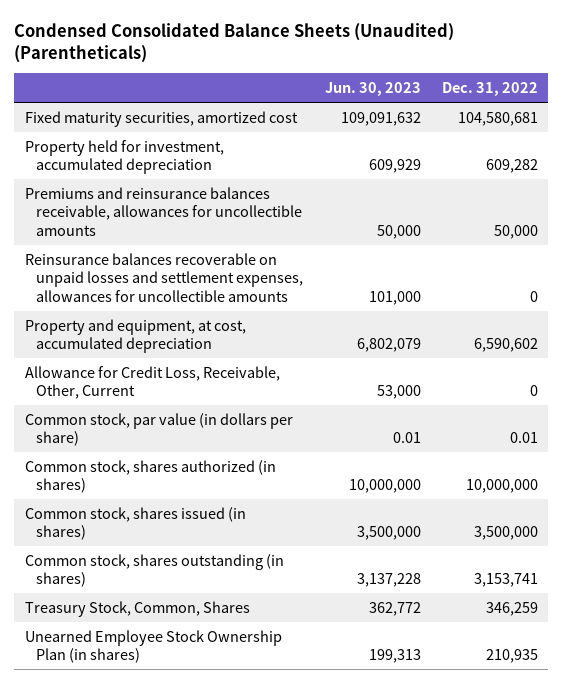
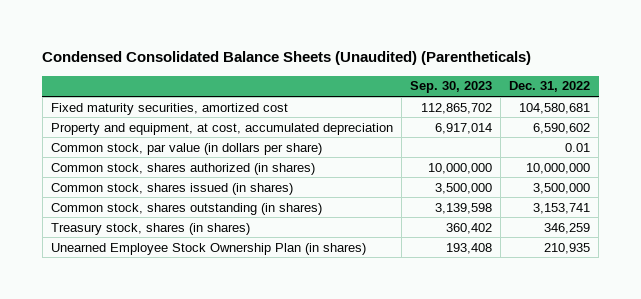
- | Jun. 30, 2023 | Dec. 31, 2022
+ | Sep. 30, 2023 | Dec. 31, 2022
- Property held for investment, accumulated depreciation | 609,929 | 609,282
- Premiums and reinsurance balances receivable, allowances for uncollectible amounts | 50,000 | 50,000
- Reinsurance balances recoverable on unpaid losses and settlement expenses, allowances for uncollectible amounts | 101,000 | 0
- Allowance for Credit Loss, Receivable, Other, Current | 53,000 | 0
- Treasury Stock, Common, Shares | 362,772 | 346,259
+ Treasury stock, shares (in shares) | 360,402 | 346,259

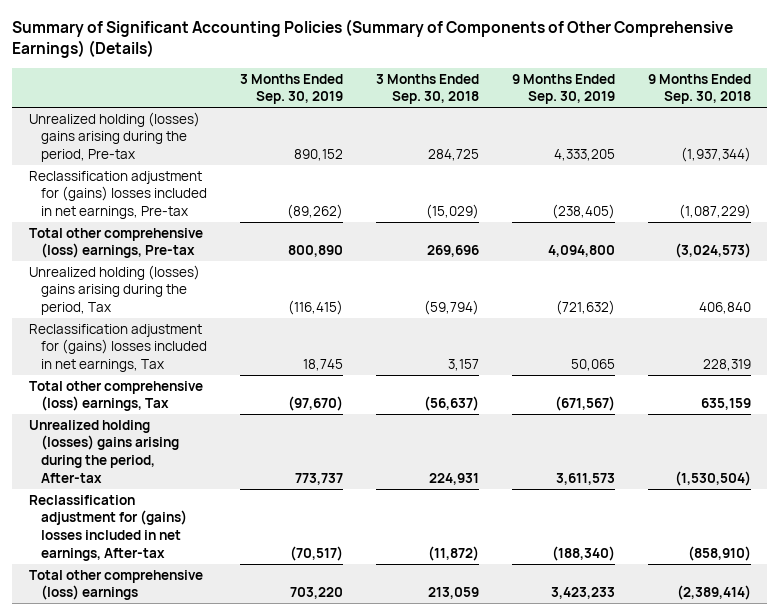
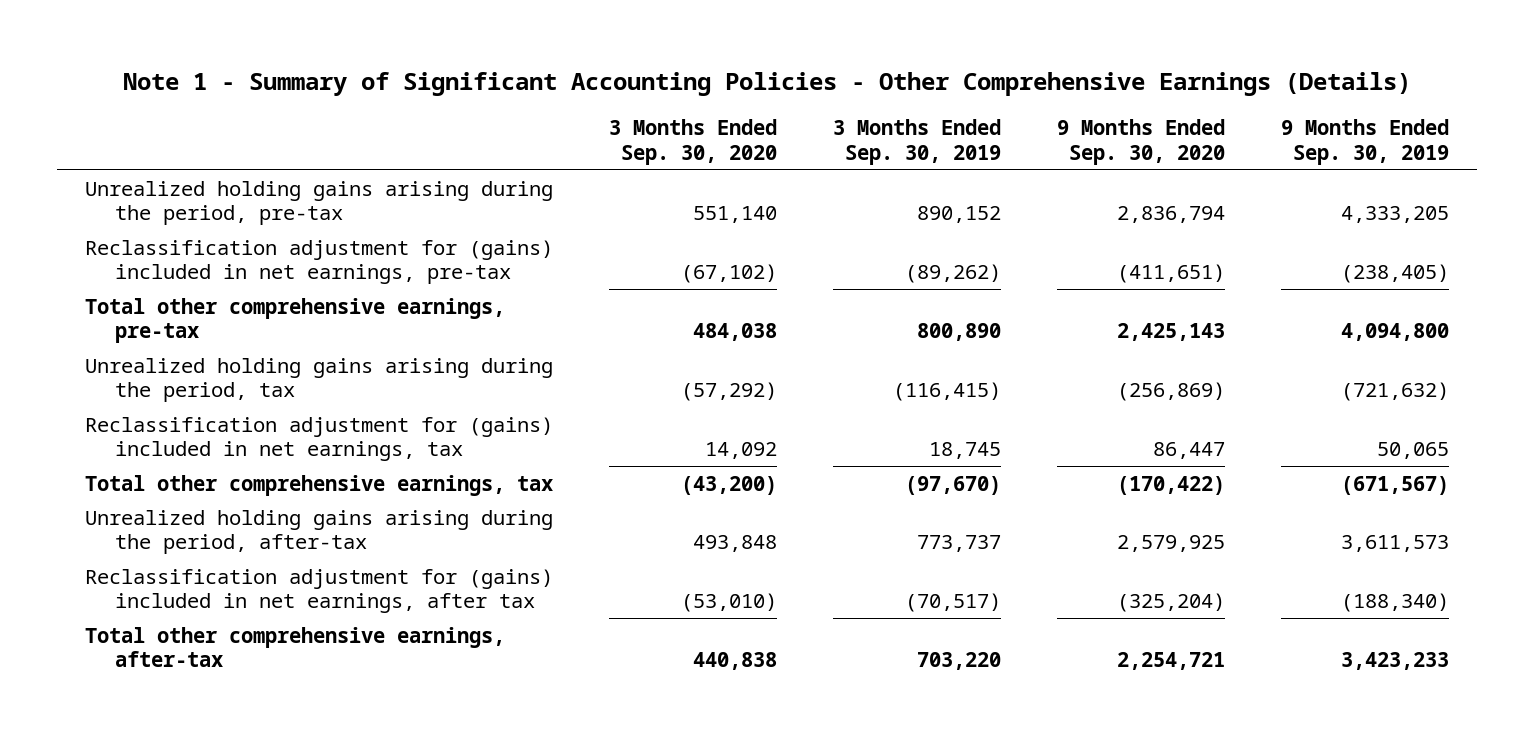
- Summary of Significant Accounting Policies (Summary of Components of Other Comprehensive Earnings) (Details)
+ Note 1 - Summary of Significant Accounting Policies - Other Comprehensive Earnings (Details)
- | 3 Months Ended Sep. 30, 2019 | 3 Months Ended Sep. 30, 2018 | 9 Months Ended Sep. 30, 2019 | 9 Months Ended Sep. 30, 2018
+ | 3 Months Ended Sep. 30, 2020 | 3 Months Ended Sep. 30, 2019 | 9 Months Ended Sep. 30, 2020 | 9 Months Ended Sep. 30, 2019
- Unrealized holding (losses) gains arising during the period, Pre-tax | 890,152 | 284,725 | 4,333,205 | (1,937,344)
- Reclassification adjustment for (gains) losses included in net earnings, Pre-tax | (89,262) | (15,029) | (238,405) | (1,087,229)
- Total other comprehensive (loss) earnings, Pre-tax | 800,890 | 269,696 | 4,094,800 | (3,024,573)
- Unrealized holding (losses) gains arising during the period, Tax | (116,415) | (59,794) | (721,632) | 406,840
- Reclassification adjustment for (gains) losses included in net earnings, Tax | 18,745 | 3,157 | 50,065 | 228,319
- Total other comprehensive (loss) earnings, Tax | (97,670) | (56,637) | (671,567) | 635,159
- Unrealized holding (losses) gains arising during the period, After-tax | 773,737 | 224,931 | 3,611,573 | (1,530,504)
- Reclassification adjustment for (gains) losses included in net earnings, After-tax | (70,517) | (11,872) | (188,340) | (858,910)
- Total other comprehensive (loss) earnings | 703,220 | 213,059 | 3,423,233 | (2,389,414)
+ Unrealized holding gains arising during the period, pre-tax | 551,140 | 890,152 | 2,836,794 | 4,333,205
+ Reclassification adjustment for (gains) included in net earnings, pre-tax | (67,102) | (89,262) | (411,651) | (238,405)
+ Total other comprehensive earnings, pre-tax | 484,038 | 800,890 | 2,425,143 | 4,094,800
+ Unrealized holding gains arising during the period, tax | (57,292) | (116,415) | (256,869) | (721,632)
+ Reclassification adjustment for (gains) included in net earnings, tax | 14,092 | 18,745 | 86,447 | 50,065
+ Total other comprehensive earnings, tax | (43,200) | (97,670) | (170,422) | (671,567)
+ Unrealized holding gains arising during the period, after-tax | 493,848 | 773,737 | 2,579,925 | 3,611,573
+ Reclassification adjustment for (gains) included in net earnings, after tax | (53,010) | (70,517) | (325,204) | (188,340)
+ Total other comprehensive earnings, after-tax | 440,838 | 703,220 | 2,254,721 | 3,423,233

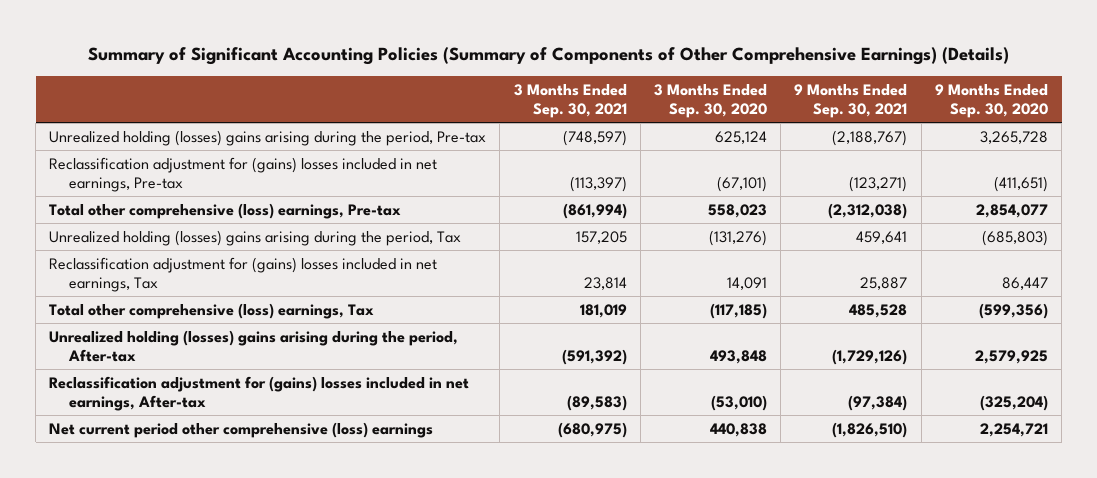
- Note 1 - Summary of Significant Accounting Policies - Other Comprehensive Earnings (Details)
+ Summary of Significant Accounting Policies (Summary of Components of Other Comprehensive Earnings) (Details)
- | 3 Months Ended Sep. 30, 2020 | 3 Months Ended Sep. 30, 2019 | 9 Months Ended Sep. 30, 2020 | 9 Months Ended Sep. 30, 2019
+ | 3 Months Ended Sep. 30, 2021 | 3 Months Ended Sep. 30, 2020 | 9 Months Ended Sep. 30, 2021 | 9 Months Ended Sep. 30, 2020
- Unrealized holding gains arising during the period, pre-tax | 551,140 | 890,152 | 2,836,794 | 4,333,205
- Reclassification adjustment for (gains) included in net earnings, pre-tax | (67,102) | (89,262) | (411,651) | (238,405)
- Total other comprehensive earnings, pre-tax | 484,038 | 800,890 | 2,425,143 | 4,094,800
- Unrealized holding gains arising during the period, tax | (57,292) | (116,415) | (256,869) | (721,632)
- Reclassification adjustment for (gains) included in net earnings, tax | 14,092 | 18,745 | 86,447 | 50,065
- Total other comprehensive earnings, tax | (43,200) | (97,670) | (170,422) | (671,567)
- Unrealized holding gains arising during the period, after-tax | 493,848 | 773,737 | 2,579,925 | 3,611,573
- Reclassification adjustment for (gains) included in net earnings, after tax | (53,010) | (70,517) | (325,204) | (188,340)
- Total other comprehensive earnings, after-tax | 440,838 | 703,220 | 2,254,721 | 3,423,233
+ Unrealized holding (losses) gains arising during the period, Pre-tax | (748,597) | 625,124 | (2,188,767) | 3,265,728
+ Reclassification adjustment for (gains) losses included in net earnings, Pre-tax | (113,397) | (67,101) | (123,271) | (411,651)
+ Total other comprehensive (loss) earnings, Pre-tax | (861,994) | 558,023 | (2,312,038) | 2,854,077
+ Unrealized holding (losses) gains arising during the period, Tax | 157,205 | (131,276) | 459,641 | (685,803)
+ Reclassification adjustment for (gains) losses included in net earnings, Tax | 23,814 | 14,091 | 25,887 | 86,447
+ Total other comprehensive (loss) earnings, Tax | 181,019 | (117,185) | 485,528 | (599,356)
+ Unrealized holding (losses) gains arising during the period, After-tax | (591,392) | 493,848 | (1,729,126) | 2,579,925
+ Reclassification adjustment for (gains) losses included in net earnings, After-tax | (89,583) | (53,010) | (97,384) | (325,204)
+ Net current period other comprehensive (loss) earnings | (680,975) | 440,838 | (1,826,510) | 2,254,721

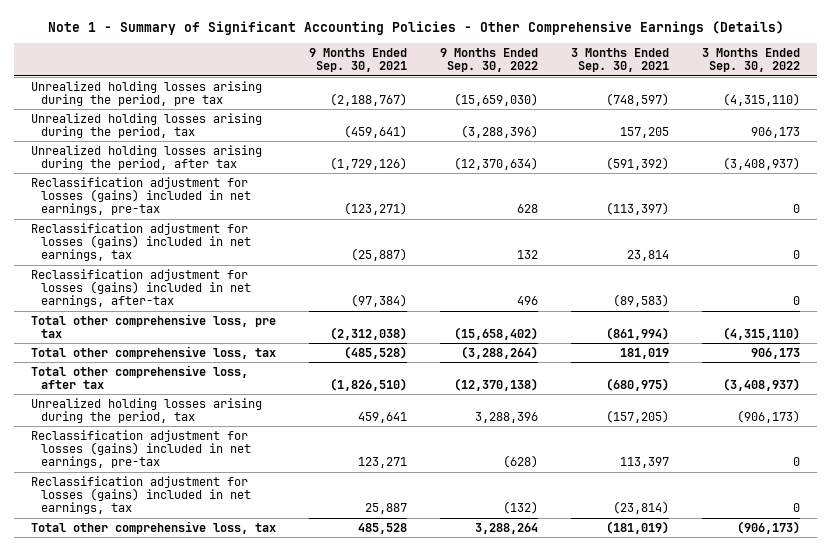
- Summary of Significant Accounting Policies (Summary of Components of Other Comprehensive Earnings) (Details)
+ Note 1 - Summary of Significant Accounting Policies - Other Comprehensive Earnings (Details)
- | 3 Months Ended Sep. 30, 2021 | 3 Months Ended Sep. 30, 2020 | 9 Months Ended Sep. 30, 2021 | 9 Months Ended Sep. 30, 2020
+ | 9 Months Ended Sep. 30, 2021 | 9 Months Ended Sep. 30, 2022 | 3 Months Ended Sep. 30, 2021 | 3 Months Ended Sep. 30, 2022
- Unrealized holding (losses) gains arising during the period, Pre-tax | (748,597) | 625,124 | (2,188,767) | 3,265,728
- Reclassification adjustment for (gains) losses included in net earnings, Pre-tax | (113,397) | (67,101) | (123,271) | (411,651)
- Total other comprehensive (loss) earnings, Pre-tax | (861,994) | 558,023 | (2,312,038) | 2,854,077
- Unrealized holding (losses) gains arising during the period, Tax | 157,205 | (131,276) | 459,641 | (685,803)
- Reclassification adjustment for (gains) losses included in net earnings, Tax | 23,814 | 14,091 | 25,887 | 86,447
- Total other comprehensive (loss) earnings, Tax | 181,019 | (117,185) | 485,528 | (599,356)
- Unrealized holding (losses) gains arising during the period, After-tax | (591,392) | 493,848 | (1,729,126) | 2,579,925
- Reclassification adjustment for (gains) losses included in net earnings, After-tax | (89,583) | (53,010) | (97,384) | (325,204)
- Net current period other comprehensive (loss) earnings | (680,975) | 440,838 | (1,826,510) | 2,254,721
+ Unrealized holding losses arising during the period, pre tax | (2,188,767) | (15,659,030) | (748,597) | (4,315,110)
+ Unrealized holding losses arising during the period, tax | (459,641) | (3,288,396) | 157,205 | 906,173
+ Unrealized holding losses arising during the period, after tax | (1,729,126) | (12,370,634) | (591,392) | (3,408,937)
+ Reclassification adjustment for losses (gains) included in net earnings, pre-tax | (123,271) | 628 | (113,397) | 0
+ Reclassification adjustment for losses (gains) included in net earnings, tax | (25,887) | 132 | 23,814 | 0
+ Reclassification adjustment for losses (gains) included in net earnings, after-tax | (97,384) | 496 | (89,583) | 0
+ Total other comprehensive loss, pre tax | (2,312,038) | (15,658,402) | (861,994) | (4,315,110)
+ Total other comprehensive loss, tax | (485,528) | (3,288,264) | 181,019 | 906,173
+ Total other comprehensive loss, after tax | (1,826,510) | (12,370,138) | (680,975) | (3,408,937)
+ Unrealized holding losses arising during the period, tax | 459,641 | 3,288,396 | (157,205) | (906,173)
+ Reclassification adjustment for losses (gains) included in net earnings, pre-tax | 123,271 | (628) | 113,397 | 0
+ Reclassification adjustment for losses (gains) included in net earnings, tax | 25,887 | (132) | (23,814) | 0
+ Total other comprehensive loss, tax | 485,528 | 3,288,264 | (181,019) | (906,173)

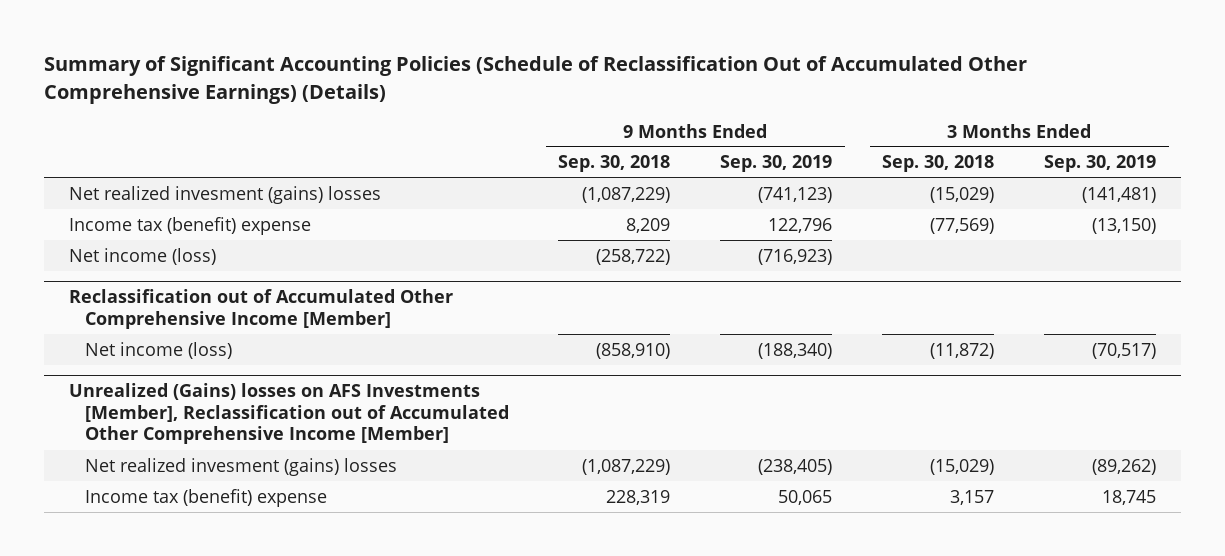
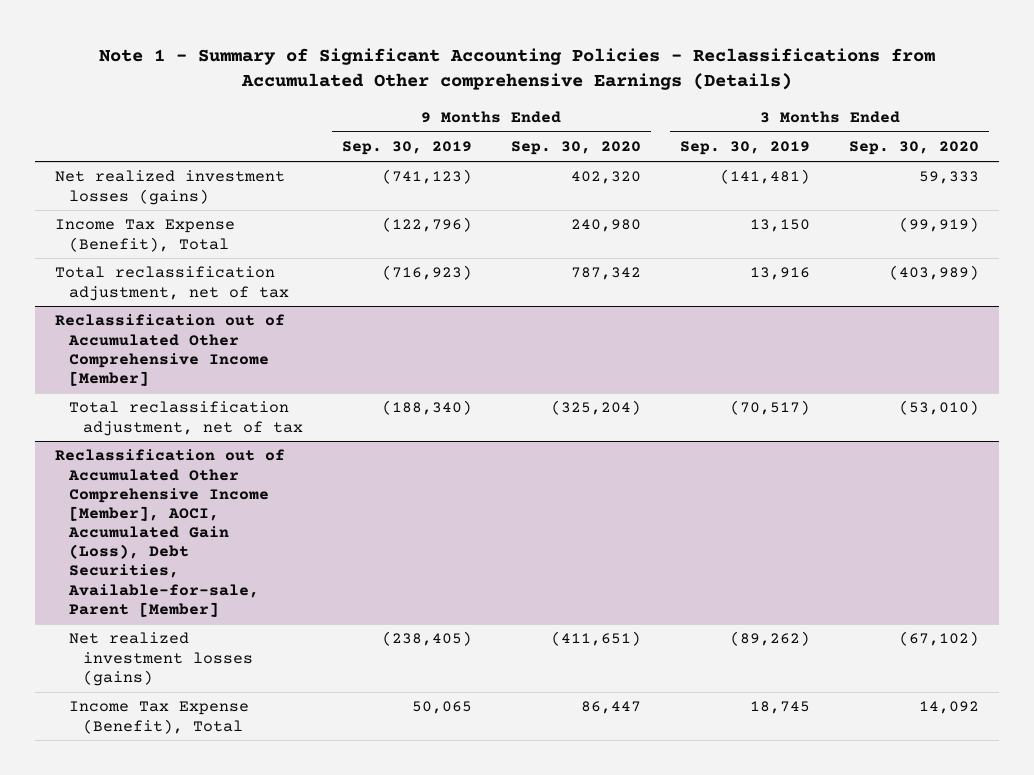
- Summary of Significant Accounting Policies (Schedule of Reclassification Out of Accumulated Other Comprehensive Earnings) (Details)
+ Note 1 - Summary of Significant Accounting Policies - Reclassifications from Accumulated Other comprehensive Earnings (Details)
- | 9 Months Ended Sep. 30, 2018 | 9 Months Ended Sep. 30, 2019 | 3 Months Ended Sep. 30, 2018 | 3 Months Ended Sep. 30, 2019
+ | 9 Months Ended Sep. 30, 2019 | 9 Months Ended Sep. 30, 2020 | 3 Months Ended Sep. 30, 2019 | 3 Months Ended Sep. 30, 2020
- Net realized invesment (gains) losses | (1,087,229) | (741,123) | (15,029) | (141,481)
- Income tax (benefit) expense | 8,209 | 122,796 | (77,569) | (13,150)
- Net income (loss) | (258,722) | (716,923) | |
+ Net realized investment losses (gains) | (741,123) | 402,320 | (141,481) | 59,333
+ Income Tax Expense (Benefit), Total | (122,796) | 240,980 | 13,150 | (99,919)
+ Total reclassification adjustment, net of tax | (716,923) | 787,342 | 13,916 | (403,989)
@ Reclassification out of Accumulated Other Comprehensive Income [Member]
- Net income (loss) | (858,910) | (188,340) | (11,872) | (70,517)
- Unrealized (Gains) losses on AFS Investments [Member], Reclassification out of Accumulated Other Comprehensive Income [Member]
- Net realized invesment (gains) losses | (1,087,229) | (238,405) | (15,029) | (89,262)
- Income tax (benefit) expense | 228,319 | 50,065 | 3,157 | 18,745
@ Reclassification out of Accumulated Other Comprehensive Income [Member]
+ Total reclassification adjustment, net of tax | (188,340) | (325,204) | (70,517) | (53,010)
+ Reclassification out of Accumulated Other Comprehensive Income [Member], AOCI, Accumulated Gain (Loss), Debt Securities, Available-for-sale, Parent [Member]
+ Net realized investment losses (gains) | (238,405) | (411,651) | (89,262) | (67,102)
+ Income Tax Expense (Benefit), Total | 50,065 | 86,447 | 18,745 | 14,092

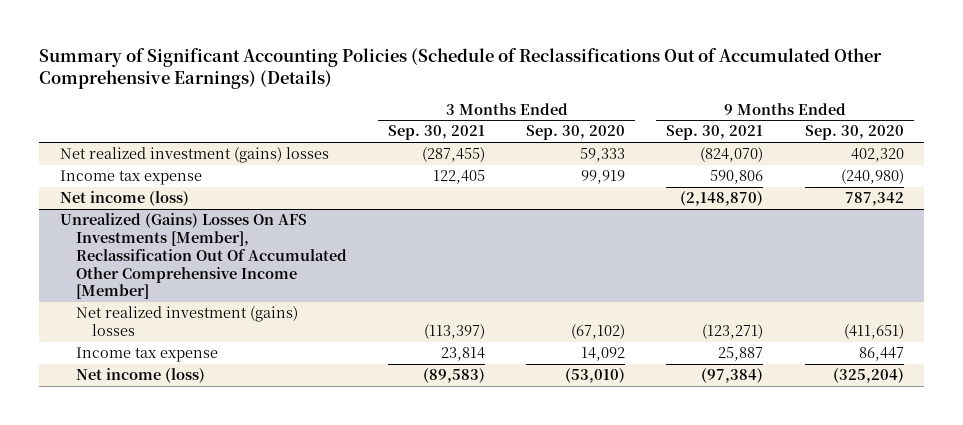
- Note 1 - Summary of Significant Accounting Policies - Reclassifications from Accumulated Other comprehensive Earnings (Details)
+ Summary of Significant Accounting Policies (Schedule of Reclassifications Out of Accumulated Other Comprehensive Earnings) (Details)
- | 9 Months Ended Sep. 30, 2019 | 9 Months Ended Sep. 30, 2020 | 3 Months Ended Sep. 30, 2019 | 3 Months Ended Sep. 30, 2020
+ | 3 Months Ended Sep. 30, 2021 | 3 Months Ended Sep. 30, 2020 | 9 Months Ended Sep. 30, 2021 | 9 Months Ended Sep. 30, 2020
- Net realized investment losses (gains) | (741,123) | 402,320 | (141,481) | 59,333
- Income Tax Expense (Benefit), Total | (122,796) | 240,980 | 13,150 | (99,919)
- Total reclassification adjustment, net of tax | (716,923) | 787,342 | 13,916 | (403,989)
- Reclassification out of Accumulated Other Comprehensive Income [Member]
- Total reclassification adjustment, net of tax | (188,340) | (325,204) | (70,517) | (53,010)
- Reclassification out of Accumulated Other Comprehensive Income [Member], AOCI, Accumulated Gain (Loss), Debt Securities, Available-for-sale, Parent [Member]
- Net realized investment losses (gains) | (238,405) | (411,651) | (89,262) | (67,102)
- Income Tax Expense (Benefit), Total | 50,065 | 86,447 | 18,745 | 14,092
+ Net realized investment (gains) losses | (287,455) | 59,333 | (824,070) | 402,320
+ Income tax expense | 122,405 | 99,919 | 590,806 | (240,980)
+ Net income (loss) | | | (2,148,870) | 787,342
+ Unrealized (Gains) Losses On AFS Investments [Member], Reclassification Out Of Accumulated Other Comprehensive Income [Member]
+ Net realized investment (gains) losses | (113,397) | (67,102) | (123,271) | (411,651)
+ Income tax expense | 23,814 | 14,092 | 25,887 | 86,447
+ Net income (loss) | (89,583) | (53,010) | (97,384) | (325,204)

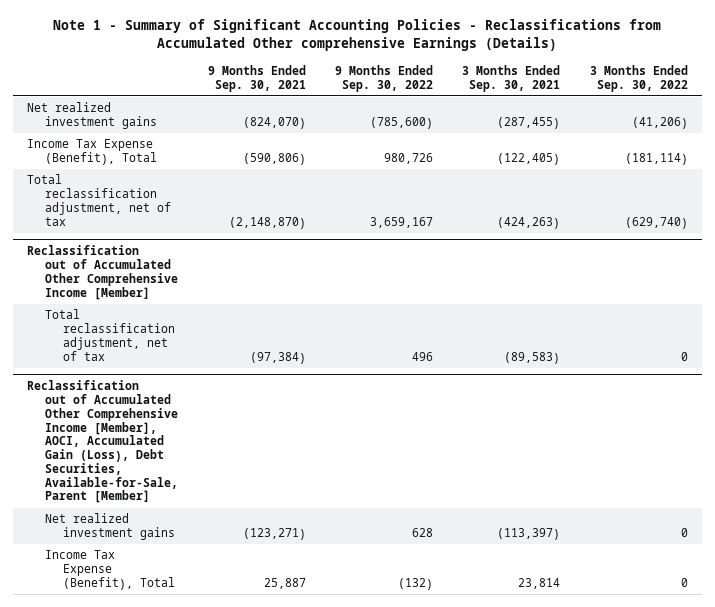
- Summary of Significant Accounting Policies (Schedule of Reclassifications Out of Accumulated Other Comprehensive Earnings) (Details)
+ Note 1 - Summary of Significant Accounting Policies - Reclassifications from Accumulated Other comprehensive Earnings (Details)
- | 3 Months Ended Sep. 30, 2021 | 3 Months Ended Sep. 30, 2020 | 9 Months Ended Sep. 30, 2021 | 9 Months Ended Sep. 30, 2020
+ | 9 Months Ended Sep. 30, 2021 | 9 Months Ended Sep. 30, 2022 | 3 Months Ended Sep. 30, 2021 | 3 Months Ended Sep. 30, 2022
- Net realized investment (gains) losses | (287,455) | 59,333 | (824,070) | 402,320
- Income tax expense | 122,405 | 99,919 | 590,806 | (240,980)
- Net income (loss) | | | (2,148,870) | 787,342
- Unrealized (Gains) Losses On AFS Investments [Member], Reclassification Out Of Accumulated Other Comprehensive Income [Member]
- Net realized investment (gains) losses | (113,397) | (67,102) | (123,271) | (411,651)
- Income tax expense | 23,814 | 14,092 | 25,887 | 86,447
- Net income (loss) | (89,583) | (53,010) | (97,384) | (325,204)
+ Net realized investment gains | (824,070) | (785,600) | (287,455) | (41,206)
+ Income Tax Expense (Benefit), Total | (590,806) | 980,726 | (122,405) | (181,114)
+ Total reclassification adjustment, net of tax | (2,148,870) | 3,659,167 | (424,263) | (629,740)
+ Reclassification out of Accumulated Other Comprehensive Income [Member]
+ Total reclassification adjustment, net of tax | (97,384) | 496 | (89,583) | 0
+ Reclassification out of Accumulated Other Comprehensive Income [Member], AOCI, Accumulated Gain (Loss), Debt Securities, Available-for-Sale, Parent [Member]
+ Net realized investment gains | (123,271) | 628 | (113,397) | 0
+ Income Tax Expense (Benefit), Total | 25,887 | (132) | 23,814 | 0

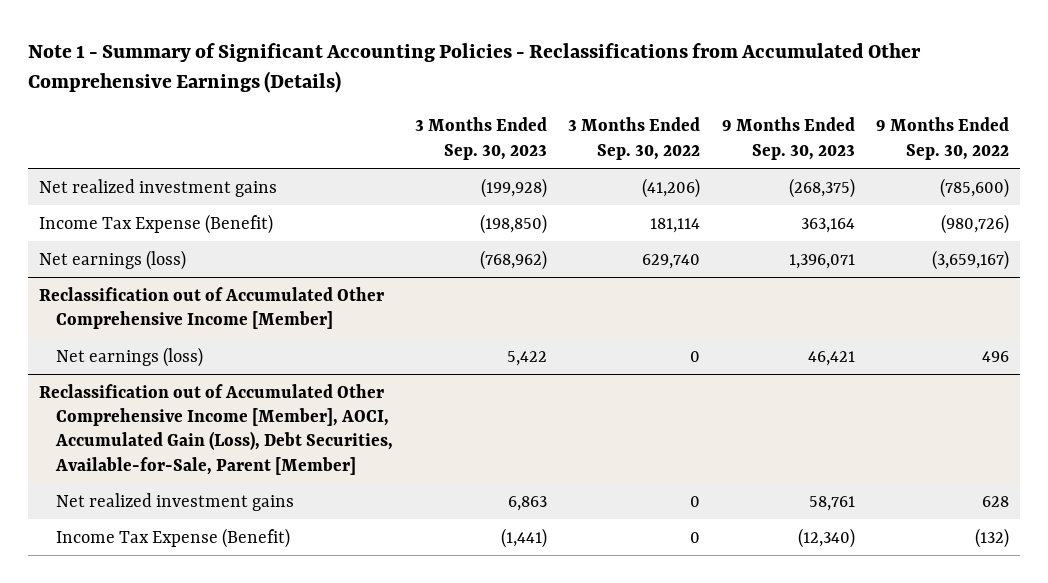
- Note 1 - Summary of Significant Accounting Policies - Reclassifications from Accumulated Other comprehensive Earnings (Details)
+ Note 1 - Summary of Significant Accounting Policies - Reclassifications from Accumulated Other Comprehensive Earnings (Details)
- | 9 Months Ended Sep. 30, 2021 | 9 Months Ended Sep. 30, 2022 | 3 Months Ended Sep. 30, 2021 | 3 Months Ended Sep. 30, 2022
+ | 3 Months Ended Sep. 30, 2023 | 3 Months Ended Sep. 30, 2022 | 9 Months Ended Sep. 30, 2023 | 9 Months Ended Sep. 30, 2022
- Income Tax Expense (Benefit), Total | (590,806) | 980,726 | (122,405) | (181,114)
- Total reclassification adjustment, net of tax | (2,148,870) | 3,659,167 | (424,263) | (629,740)
+ Income Tax Expense (Benefit) | (198,850) | 181,114 | 363,164 | (980,726)
+ Net earnings (loss) | (768,962) | 629,740 | 1,396,071 | (3,659,167)
@ Reclassification out of Accumulated Other Comprehensive Income [Member]
- Total reclassification adjustment, net of tax | (97,384) | 496 | (89,583) | 0
+ Net earnings (loss) | 5,422 | 0 | 46,421 | 496
@ Reclassification out of Accumulated Other Comprehensive Income [Member], AOCI, Accumulated Gain (Loss), Debt Securities, Available-for-Sale, Parent [Member]
- Income Tax Expense (Benefit), Total | 25,887 | (132) | 23,814 | 0
+ Income Tax Expense (Benefit) | (1,441) | 0 | (12,340) | (132)

